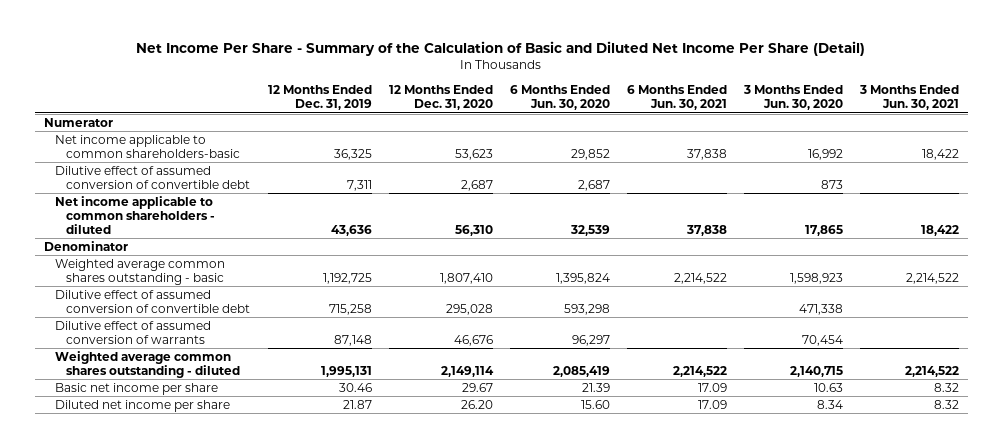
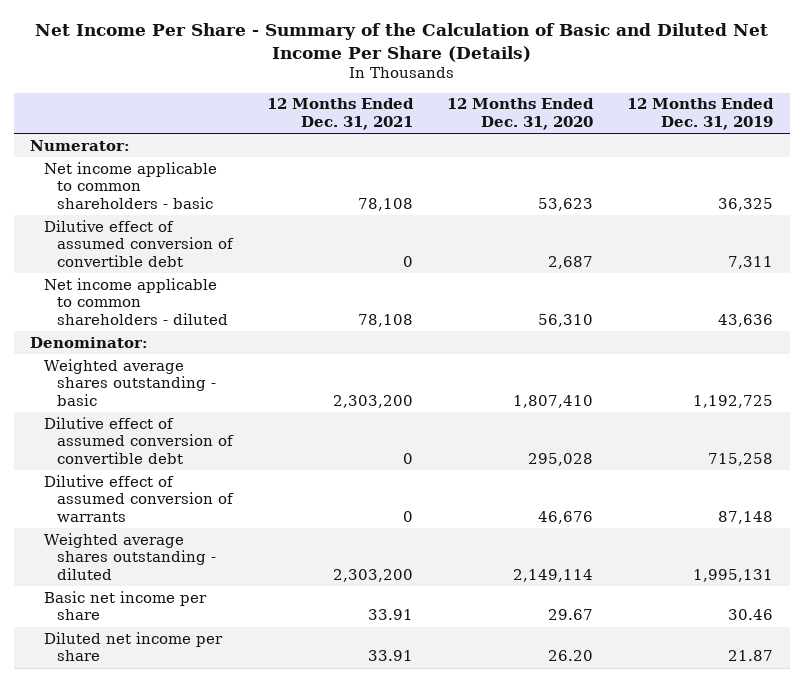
- Net Income Per Share - Summary of the Calculation of Basic and Diluted Net Income Per Share (Detail)
+ Net Income Per Share - Summary of the Calculation of Basic and Diluted Net Income Per Share (Details)
- | 12 Months Ended Dec. 31, 2019 | 12 Months Ended Dec. 31, 2020 | 6 Months Ended Jun. 30, 2020 | 6 Months Ended Jun. 30, 2021 | 3 Months Ended Jun. 30, 2020 | 3 Months Ended Jun. 30, 2021
+ | 12 Months Ended Dec. 31, 2021 | 12 Months Ended Dec. 31, 2020 | 12 Months Ended Dec. 31, 2019
- Numerator
- Net income applicable to common shareholders-basic | 36,325 | 53,623 | 29,852 | 37,838 | 16,992 | 18,422
+ Numerator:
+ Net income applicable to common shareholders - basic | 78,108 | 53,623 | 36,325
- Denominator
- Weighted average common shares outstanding - basic | 1,192,725 | 1,807,410 | 1,395,824 | 2,214,522 | 1,598,923 | 2,214,522
+ Denominator:
+ Weighted average shares outstanding - basic | 2,303,200 | 1,807,410 | 1,192,725
- Weighted average common shares outstanding - diluted | 1,995,131 | 2,149,114 | 2,085,419 | 2,214,522 | 2,140,715 | 2,214,522
+ Weighted average shares outstanding - diluted | 2,303,200 | 2,149,114 | 1,995,131

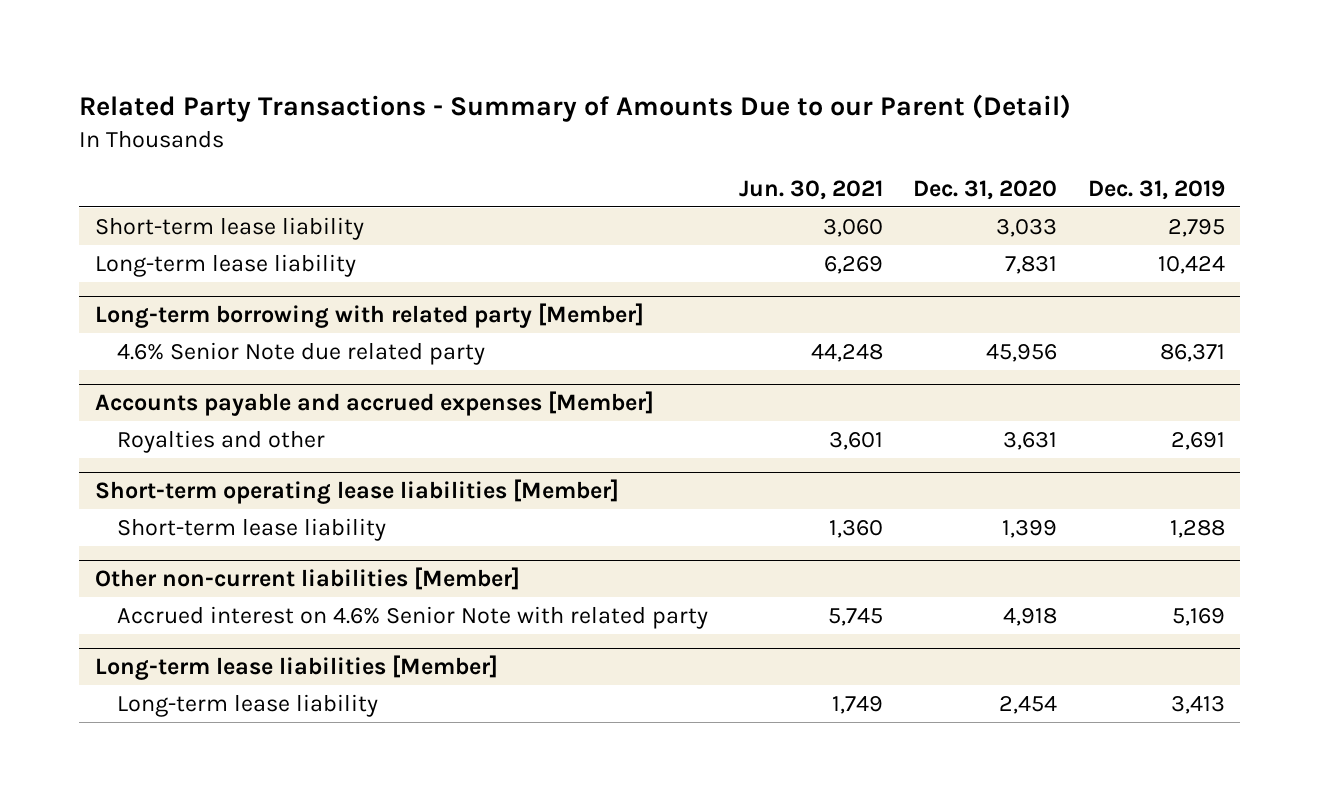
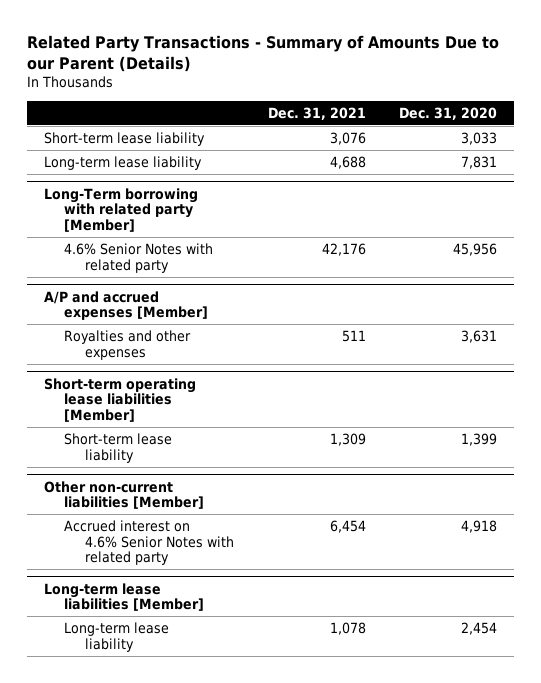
- Related Party Transactions - Summary of Amounts Due to our Parent (Detail)
+ Related Party Transactions - Summary of Amounts Due to our Parent (Details)
- | Jun. 30, 2021 | Dec. 31, 2020 | Dec. 31, 2019
+ | Dec. 31, 2021 | Dec. 31, 2020
- Long-term borrowing with related party [Member]
- 4.6% Senior Note due related party | 44,248 | 45,956 | 86,371
- Accounts payable and accrued expenses [Member]
- Royalties and other | 3,601 | 3,631 | 2,691
+ Long-Term borrowing with related party [Member]
+ 4.6% Senior Notes with related party | 42,176 | 45,956
+ A/P and accrued expenses [Member]
+ Royalties and other expenses | 511 | 3,631
@ Other non-current liabilities [Member]
- Accrued interest on 4.6% Senior Note with related party | 5,745 | 4,918 | 5,169
+ Accrued interest on 4.6% Senior Notes with related party | 6,454 | 4,918

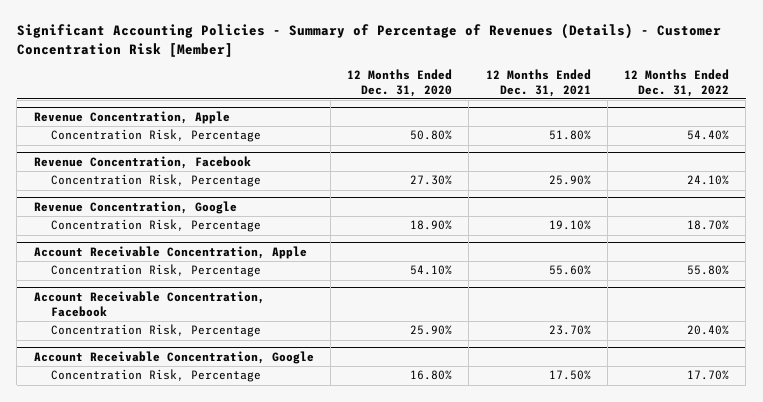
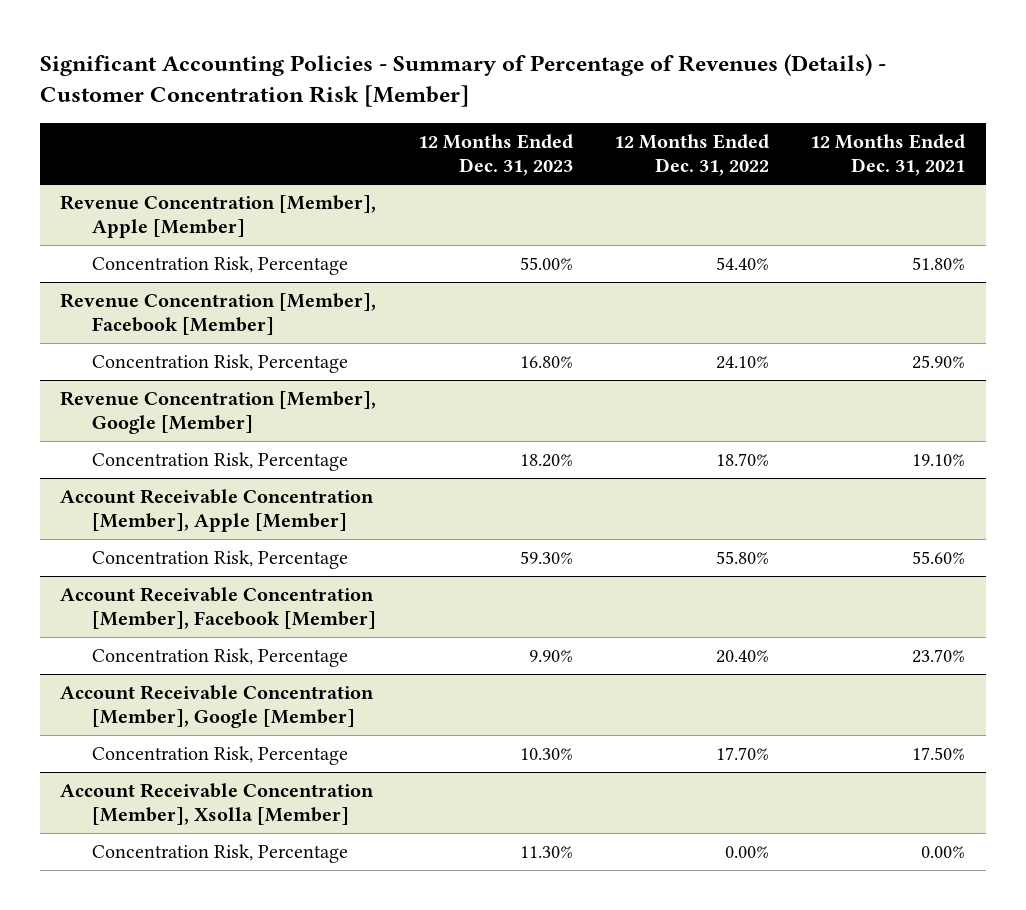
- | 12 Months Ended Dec. 31, 2020 | 12 Months Ended Dec. 31, 2021 | 12 Months Ended Dec. 31, 2022
+ | 12 Months Ended Dec. 31, 2023 | 12 Months Ended Dec. 31, 2022 | 12 Months Ended Dec. 31, 2021
- Revenue Concentration, Apple
+ Revenue Concentration [Member], Apple [Member]
- Revenue Concentration, Facebook
+ Revenue Concentration [Member], Facebook [Member]
- Revenue Concentration, Google
+ Revenue Concentration [Member], Google [Member]
- Account Receivable Concentration, Apple
+ Account Receivable Concentration [Member], Apple [Member]
- Account Receivable Concentration, Facebook
+ Account Receivable Concentration [Member], Facebook [Member]
- Account Receivable Concentration, Google
+ Account Receivable Concentration [Member], Google [Member]
+ Account Receivable Concentration [Member], Xsolla [Member]
+ Concentration Risk, Percentage | 11.30% | 0.00% | 0.00%

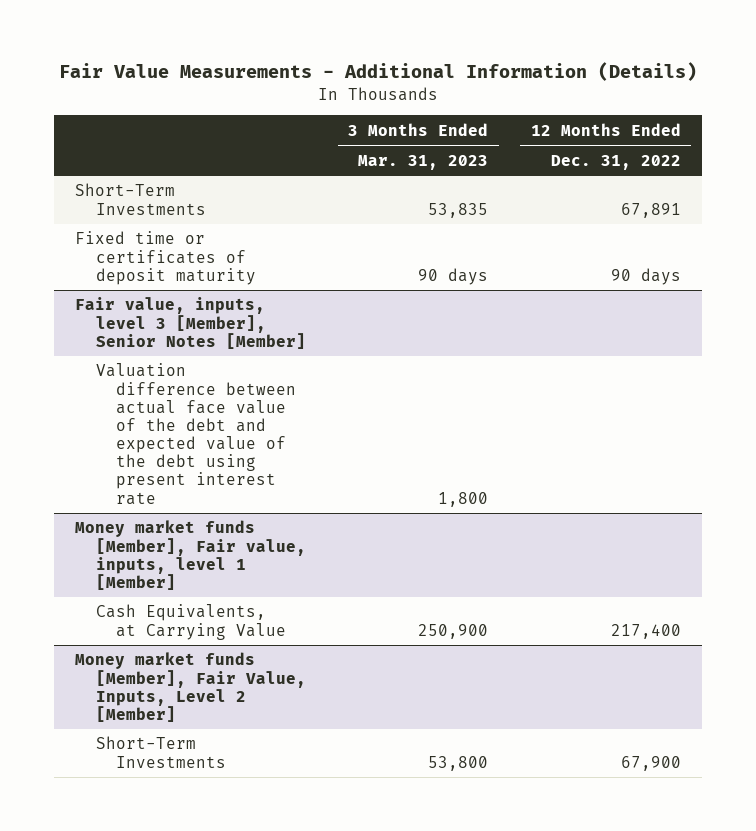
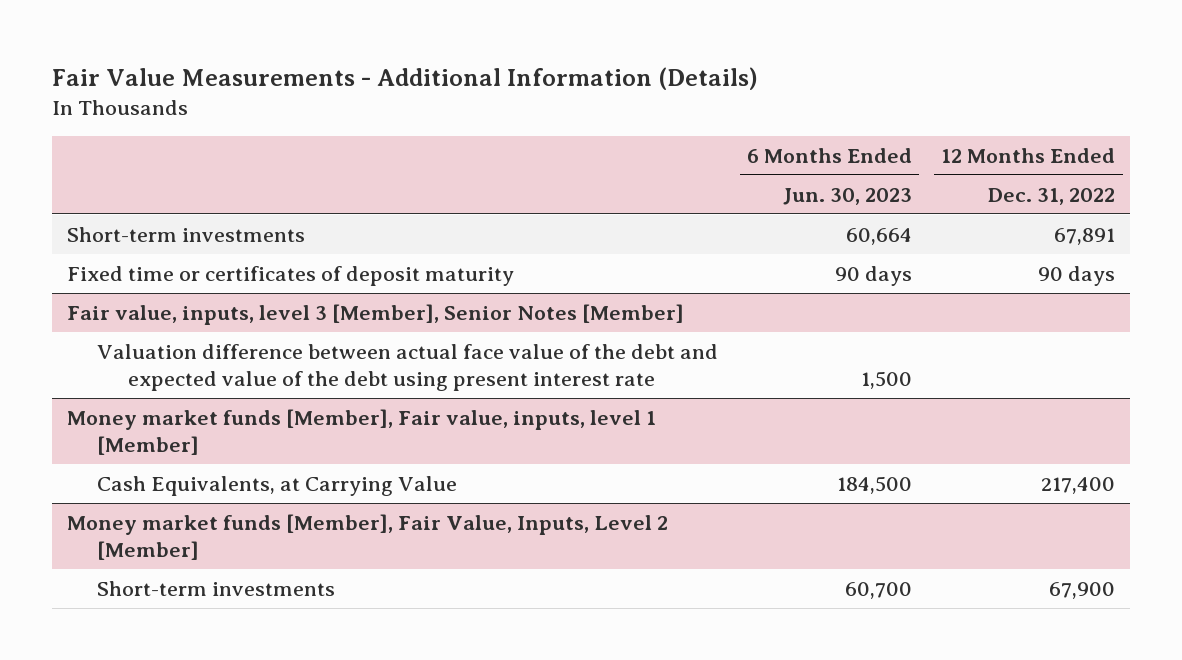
- | 3 Months Ended Mar. 31, 2023 | 12 Months Ended Dec. 31, 2022
+ | 6 Months Ended Jun. 30, 2023 | 12 Months Ended Dec. 31, 2022
- Short-Term Investments | 53,835 | 67,891
+ Short-term investments | 60,664 | 67,891
@ Money market funds [Member], Fair Value, Inputs, Level 2 [Member]
- Short-Term Investments | 53,800 | 67,900
+ Short-term investments | 60,700 | 67,900

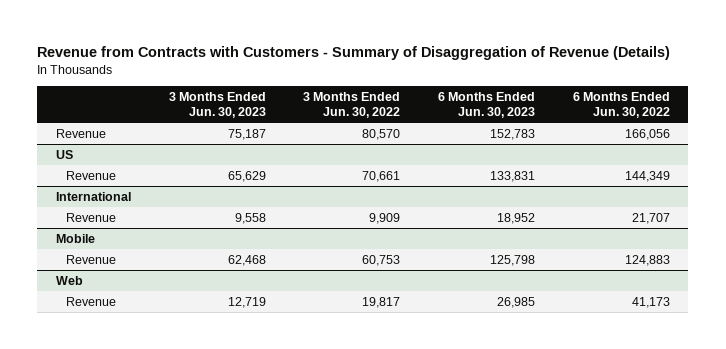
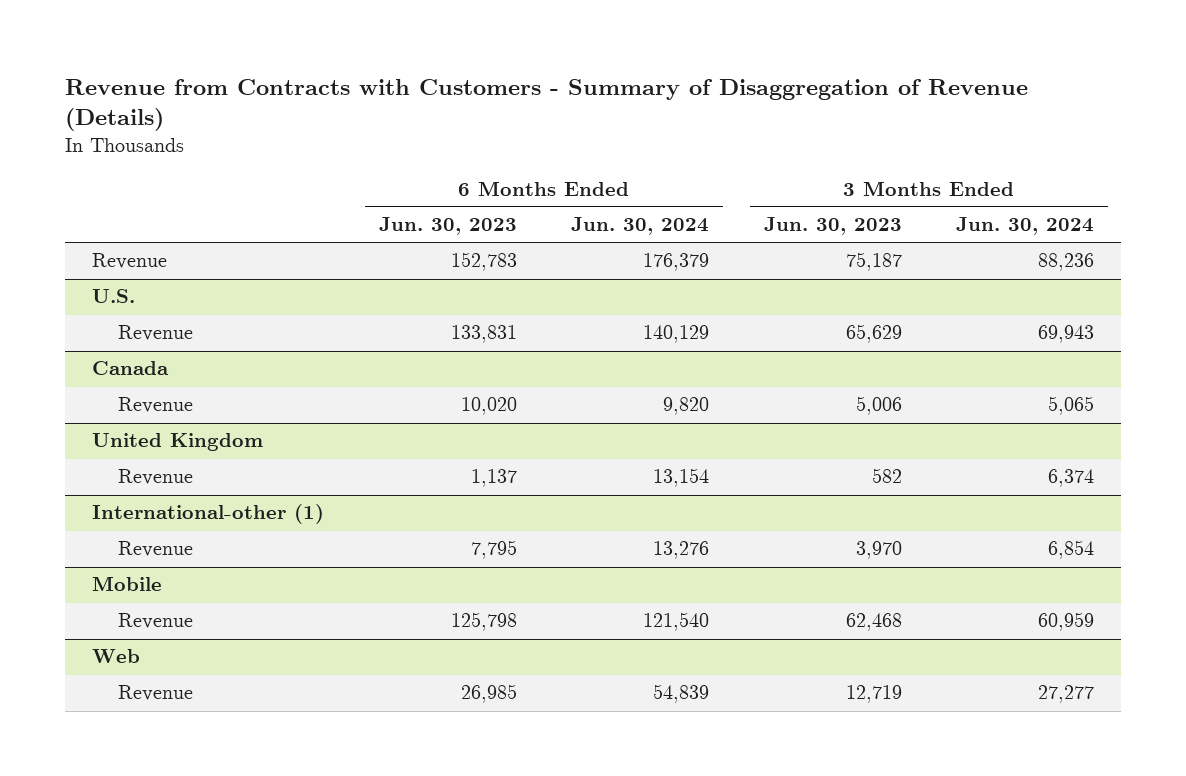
- | 3 Months Ended Jun. 30, 2023 | 3 Months Ended Jun. 30, 2022 | 6 Months Ended Jun. 30, 2023 | 6 Months Ended Jun. 30, 2022
+ | 6 Months Ended Jun. 30, 2023 | 6 Months Ended Jun. 30, 2024 | 3 Months Ended Jun. 30, 2023 | 3 Months Ended Jun. 30, 2024
- US
+ U.S.
- International
- Revenue | 9,558 | 9,909 | 18,952 | 21,707
+ Canada
+ Revenue | 10,020 | 9,820 | 5,006 | 5,065
+ United Kingdom
+ Revenue | 1,137 | 13,154 | 582 | 6,374
+ International-other (1)
+ Revenue | 7,795 | 13,276 | 3,970 | 6,854

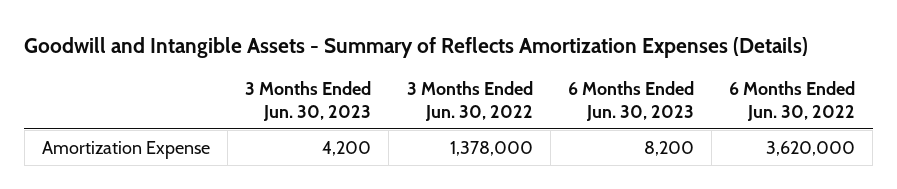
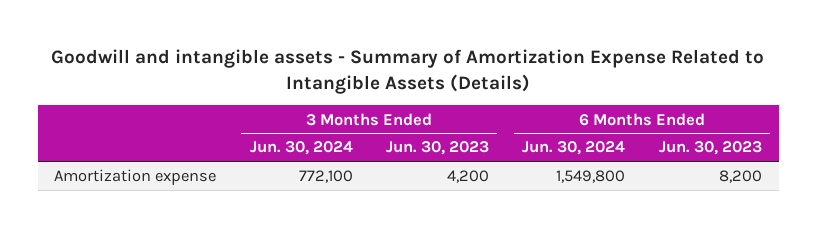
- Goodwill and Intangible Assets - Summary of Reflects Amortization Expenses (Details)
+ Goodwill and intangible assets - Summary of Amortization Expense Related to Intangible Assets (Details)
- | 3 Months Ended Jun. 30, 2023 | 3 Months Ended Jun. 30, 2022 | 6 Months Ended Jun. 30, 2023 | 6 Months Ended Jun. 30, 2022
+ | 3 Months Ended Jun. 30, 2024 | 3 Months Ended Jun. 30, 2023 | 6 Months Ended Jun. 30, 2024 | 6 Months Ended Jun. 30, 2023
- Amortization Expense | 4,200 | 1,378,000 | 8,200 | 3,620,000
+ Amortization expense | 772,100 | 4,200 | 1,549,800 | 8,200

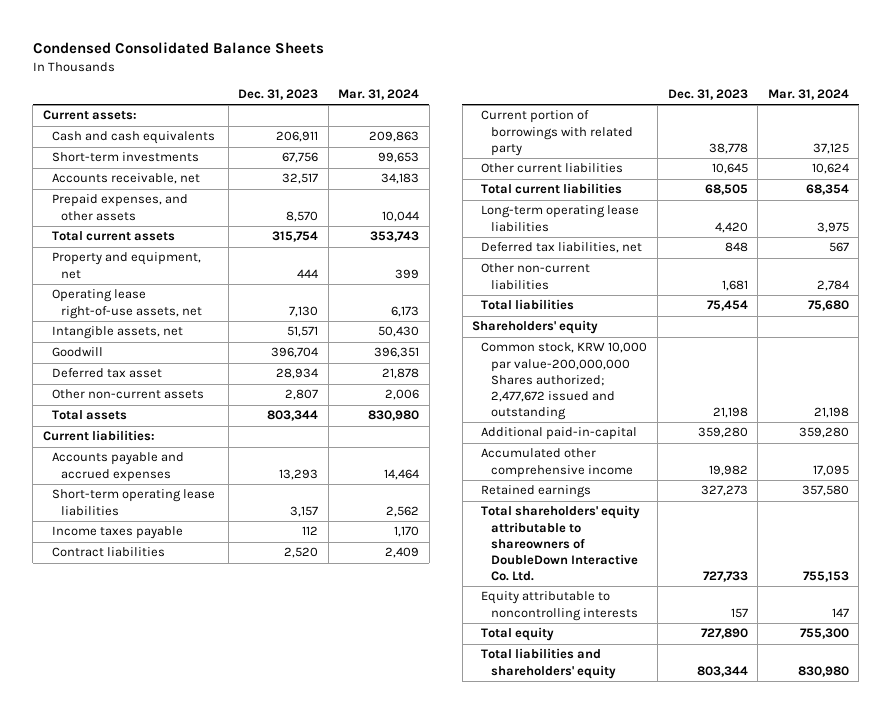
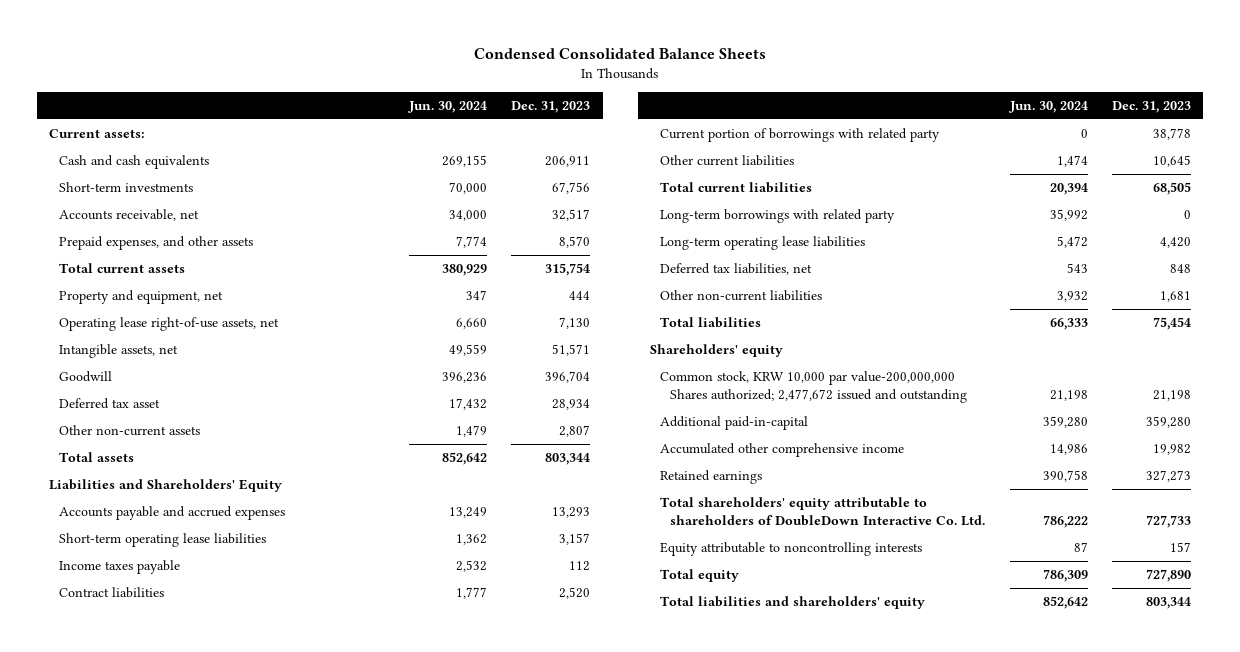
- | Dec. 31, 2023 | Mar. 31, 2024
+ | Jun. 30, 2024 | Dec. 31, 2023
- Current liabilities:
+ Liabilities and Shareholders' Equity
+ Long-term borrowings with related party | 35,992 | 0
- Total shareholders' equity attributable to shareowners of DoubleDown Interactive Co. Ltd. | 727,733 | 755,153
+ Total shareholders' equity attributable to shareholders of DoubleDown Interactive Co. Ltd. | 786,222 | 727,733

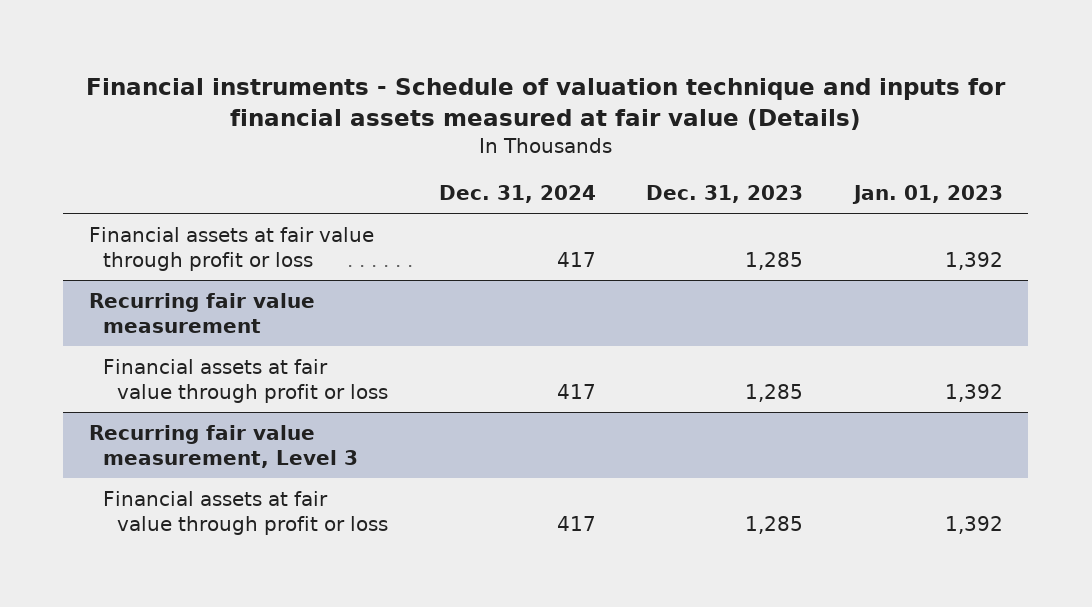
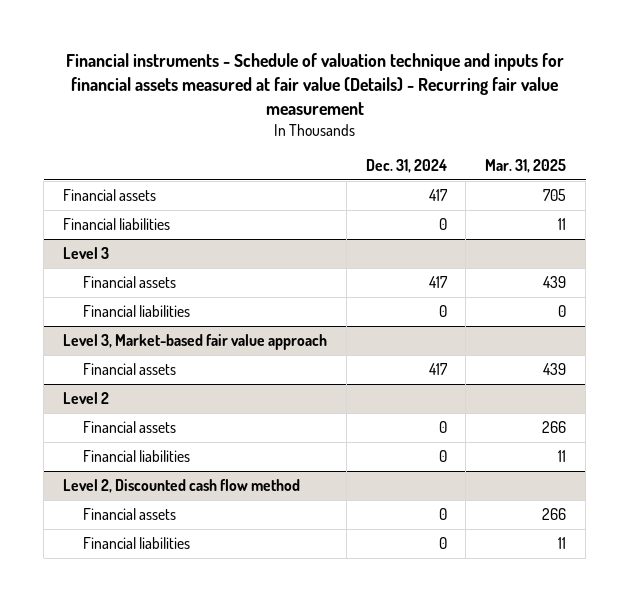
- Financial instruments - Schedule of valuation technique and inputs for financial assets measured at fair value (Details)
+ Financial instruments - Schedule of valuation technique and inputs for financial assets measured at fair value (Details) - Recurring fair value measurement
- | Dec. 31, 2024 | Dec. 31, 2023 | Jan. 01, 2023
+ | Dec. 31, 2024 | Mar. 31, 2025
- Financial assets at fair value through profit or loss | 417 | 1,285 | 1,392
- Recurring fair value measurement
- Financial assets at fair value through profit or loss | 417 | 1,285 | 1,392
- Recurring fair value measurement, Level 3
- Financial assets at fair value through profit or loss | 417 | 1,285 | 1,392
+ Financial assets | 417 | 705
+ Financial liabilities | 0 | 11
+ Level 3
+ Financial assets | 417 | 439
+ Financial liabilities | 0 | 0
+ Level 3, Market-based fair value approach
+ Financial assets | 417 | 439
+ Level 2
+ Financial assets | 0 | 266
+ Financial liabilities | 0 | 11
+ Level 2, Discounted cash flow method
+ Financial assets | 0 | 266
+ Financial liabilities | 0 | 11

